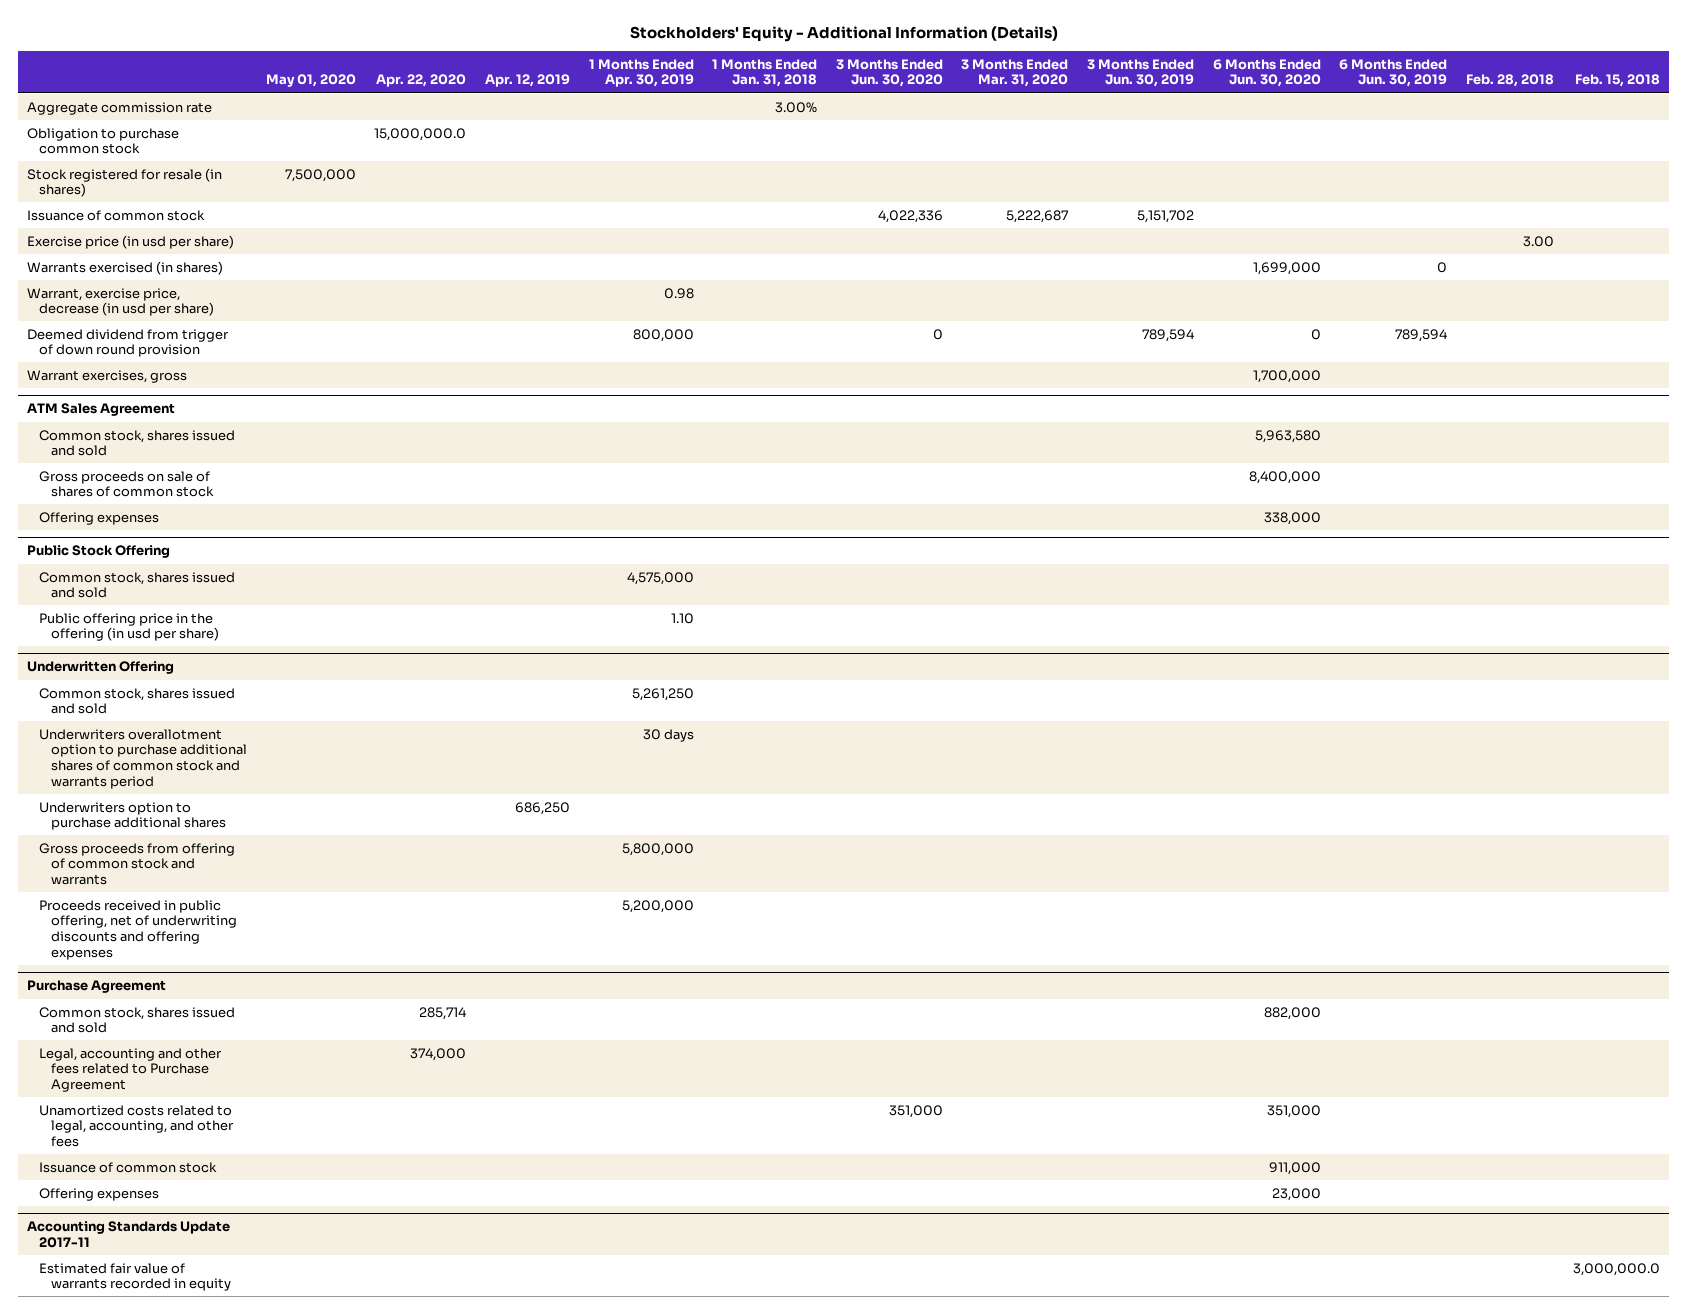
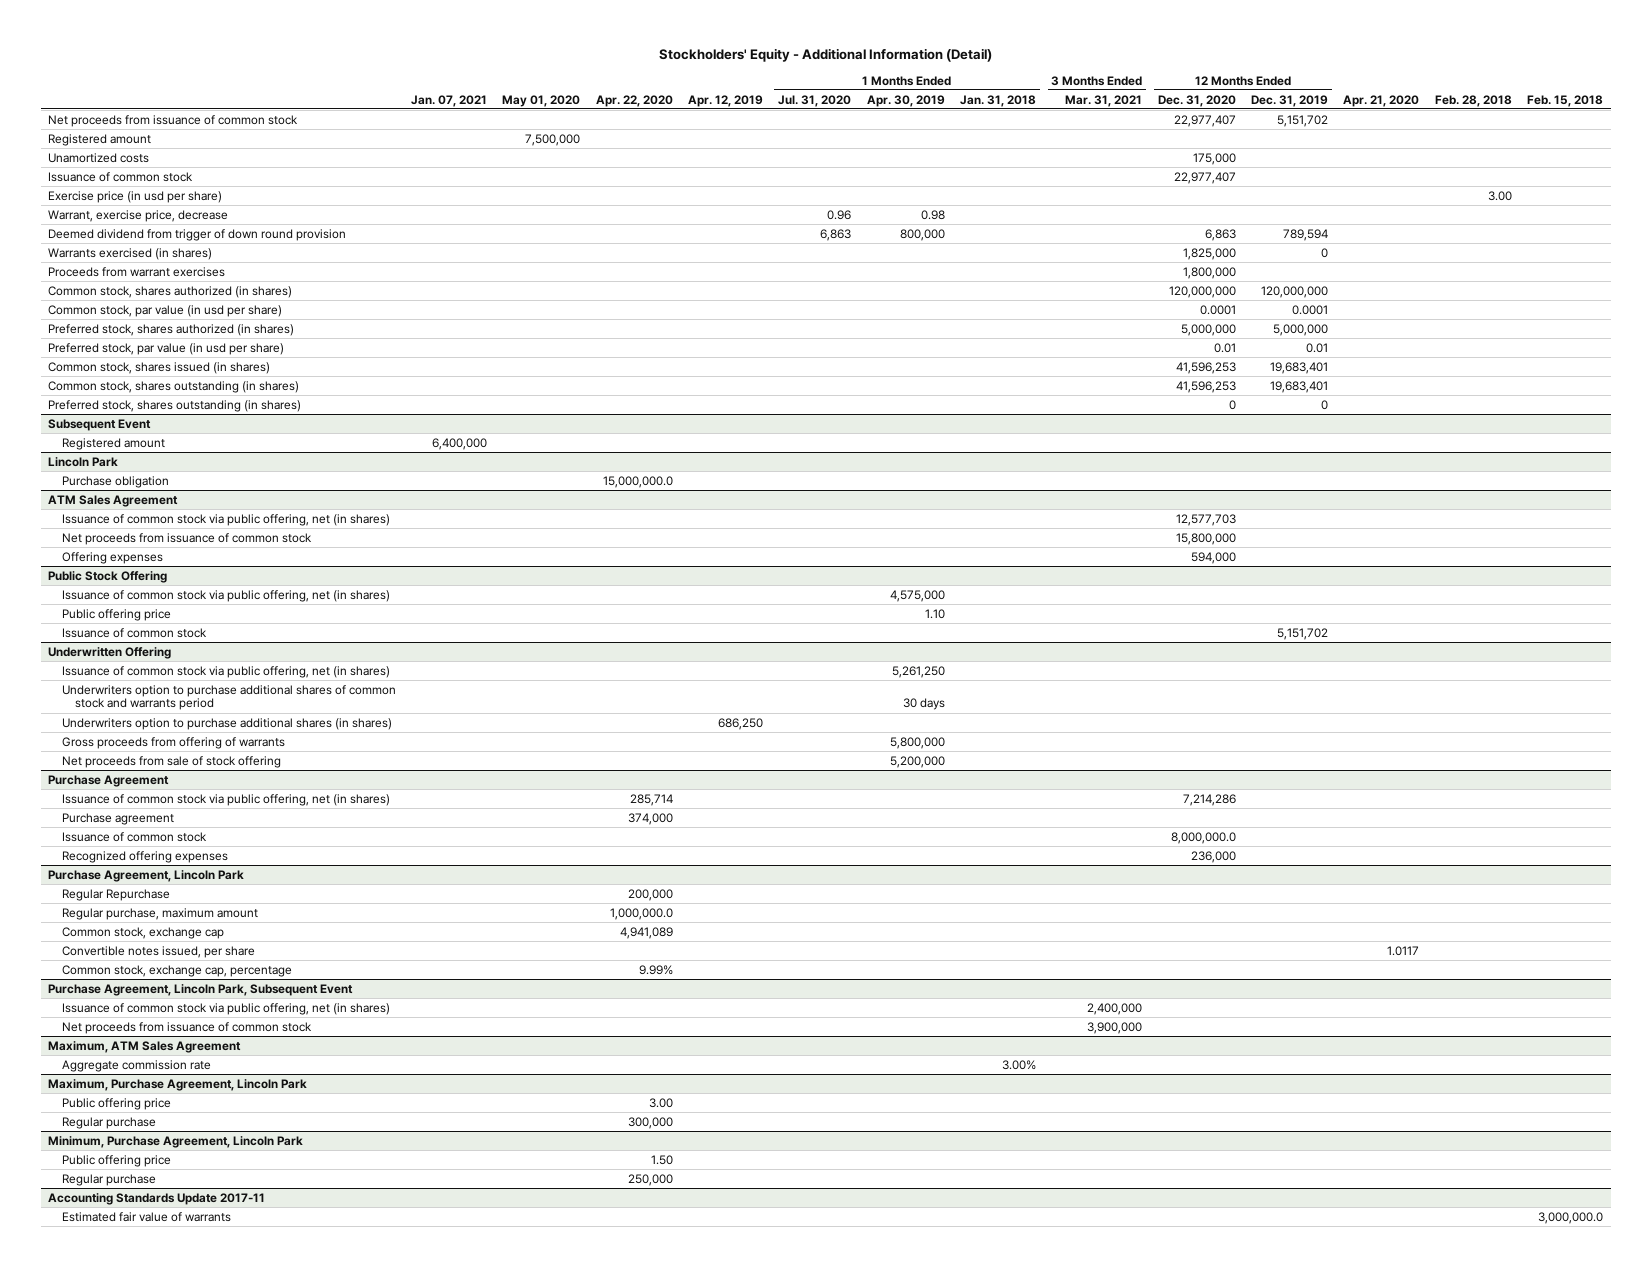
- Stockholders' Equity - Additional Information (Details)
+ Stockholders' Equity - Additional Information (Detail)
- | May 01, 2020 | Apr. 22, 2020 | Apr. 12, 2019 | 1 Months Ended Apr. 30, 2019 | 1 Months Ended Jan. 31, 2018 | 3 Months Ended Jun. 30, 2020 | 3 Months Ended Mar. 31, 2020 | 3 Months Ended Jun. 30, 2019 | 6 Months Ended Jun. 30, 2020 | 6 Months Ended Jun. 30, 2019 | Feb. 28, 2018 | Feb. 15, 2018
+ | Jan. 07, 2021 | May 01, 2020 | Apr. 22, 2020 | Apr. 12, 2019 | 1 Months Ended Jul. 31, 2020 | 1 Months Ended Apr. 30, 2019 | 1 Months Ended Jan. 31, 2018 | 3 Months Ended Mar. 31, 2021 | 12 Months Ended Dec. 31, 2020 | 12 Months Ended Dec. 31, 2019 | Apr. 21, 2020 | Feb. 28, 2018 | Feb. 15, 2018
- Aggregate commission rate | | | | | 3.00% | | | | | | |
- Obligation to purchase common stock | | 15,000,000.0 | | | | | | | | | |
- Stock registered for resale (in shares) | 7,500,000 | | | | | | | | | | |
+ Net proceeds from issuance of common stock | | | | | | | | | 22,977,407 | 5,151,702 | | |
+ Registered amount | | 7,500,000 | | | | | | | | | | |
+ Unamortized costs | | | | | | | | | 175,000 | | | |
- Warrant, exercise price, decrease (in usd per share) | | | | 0.98 | | | | | | | |
+ Warrant, exercise price, decrease | | | | | 0.96 | 0.98 | | | | | | |
- Warrant exercises, gross | | | | | | | | | 1,700,000 | | |
moved down: Warrants exercised (in shares) | | | | | | | | | 1,825,000 | 0 | | |
+ Proceeds from warrant exercises | | | | | | | | | 1,800,000 | | | |
+ Common stock, shares authorized (in shares) | | | | | | | | | 120,000,000 | 120,000,000 | | |
+ Common stock, par value (in usd per share) | | | | | | | | | 0.0001 | 0.0001 | | |
+ Preferred stock, shares authorized (in shares) | | | | | | | | | 5,000,000 | 5,000,000 | | |
+ Preferred stock, par value (in usd per share) | | | | | | | | | 0.01 | 0.01 | | |
+ Common stock, shares issued (in shares) | | | | | | | | | 41,596,253 | 19,683,401 | | |
+ Common stock, shares outstanding (in shares) | | | | | | | | | 41,596,253 | 19,683,401 | | |
+ Preferred stock, shares outstanding (in shares) | | | | | | | | | 0 | 0 | | |
+ Subsequent Event
+ Registered amount | 6,400,000 | | | | | | | | | | | |
+ Lincoln Park
+ Purchase obligation | | | 15,000,000.0 | | | | | | | | | |
@ ATM Sales Agreement
- Common stock, shares issued and sold | | | | | | | | | 5,963,580 | | |
- Gross proceeds on sale of shares of common stock | | | | | | | | | 8,400,000 | | |
+ Issuance of common stock via public offering, net (in shares) | | | | | | | | | 12,577,703 | | | |
+ Net proceeds from issuance of common stock | | | | | | | | | 15,800,000 | | | |
@ Public Stock Offering
- Common stock, shares issued and sold | | | | 4,575,000 | | | | | | | |
- Public offering price in the offering (in usd per share) | | | | 1.10 | | | | | | | |
+ Issuance of common stock via public offering, net (in shares) | | | | | | 4,575,000 | | | | | | |
+ Public offering price | | | | | | 1.10 | | | | | | |
+ Issuance of common stock | | | | | | | | | | 5,151,702 | | |
@ Underwritten Offering
- Common stock, shares issued and sold | | | | 5,261,250 | | | | | | | |
- Underwriters overallotment option to purchase additional shares of common stock and warrants period | | | | 30 days | | | | | | | |
- Underwriters option to purchase additional shares | | | 686,250 | | | | | | | | |
- Gross proceeds from offering of common stock and warrants | | | | 5,800,000 | | | | | | | |
- Proceeds received in public offering, net of underwriting discounts and offering expenses | | | | 5,200,000 | | | | | | | |
+ Issuance of common stock via public offering, net (in shares) | | | | | | 5,261,250 | | | | | | |
+ Underwriters option to purchase additional shares of common stock and warrants period | | | | | | 30 days | | | | | | |
+ Underwriters option to purchase additional shares (in shares) | | | | 686,250 | | | | | | | | |
+ Gross proceeds from offering of warrants | | | | | | 5,800,000 | | | | | | |
+ Net proceeds from sale of stock offering | | | | | | 5,200,000 | | | | | | |
@ Purchase Agreement
- Common stock, shares issued and sold | | 285,714 | | | | | | | 882,000 | | |
- Legal, accounting and other fees related to Purchase Agreement | | 374,000 | | | | | | | | | |
- Unamortized costs related to legal, accounting, and other fees | | | | | | 351,000 | | | 351,000 | | |
+ Issuance of common stock via public offering, net (in shares) | | | 285,714 | | | | | | 7,214,286 | | | |
+ Purchase agreement | | | 374,000 | | | | | | | | | |
- Offering expenses | | | | | | | | | 23,000 | | |
+ Recognized offering expenses | | | | | | | | | 236,000 | | | |
+ Purchase Agreement, Lincoln Park
+ Regular Repurchase | | | 200,000 | | | | | | | | | |
+ Regular purchase, maximum amount | | | 1,000,000.0 | | | | | | | | | |
+ Common stock, exchange cap | | | 4,941,089 | | | | | | | | | |
+ Convertible notes issued, per share | | | | | | | | | | | 1.0117 | |
+ Common stock, exchange cap, percentage | | | 9.99% | | | | | | | | | |
+ Purchase Agreement, Lincoln Park, Subsequent Event
+ Issuance of common stock via public offering, net (in shares) | | | | | | | | 2,400,000 | | | | |
+ Net proceeds from issuance of common stock | | | | | | | | 3,900,000 | | | | |
+ Maximum, ATM Sales Agreement
+ Aggregate commission rate | | | | | | | 3.00% | | | | | |
+ Maximum, Purchase Agreement, Lincoln Park
+ Public offering price | | | 3.00 | | | | | | | | | |
+ Regular purchase | | | 300,000 | | | | | | | | | |
+ Minimum, Purchase Agreement, Lincoln Park
+ Public offering price | | | 1.50 | | | | | | | | | |
+ Regular purchase | | | 250,000 | | | | | | | | | |
@ Accounting Standards Update 2017-11
- Estimated fair value of warrants recorded in equity | | | | | | | | | | | | 3,000,000.0
+ Estimated fair value of warrants | | | | | | | | | | | | | 3,000,000.0

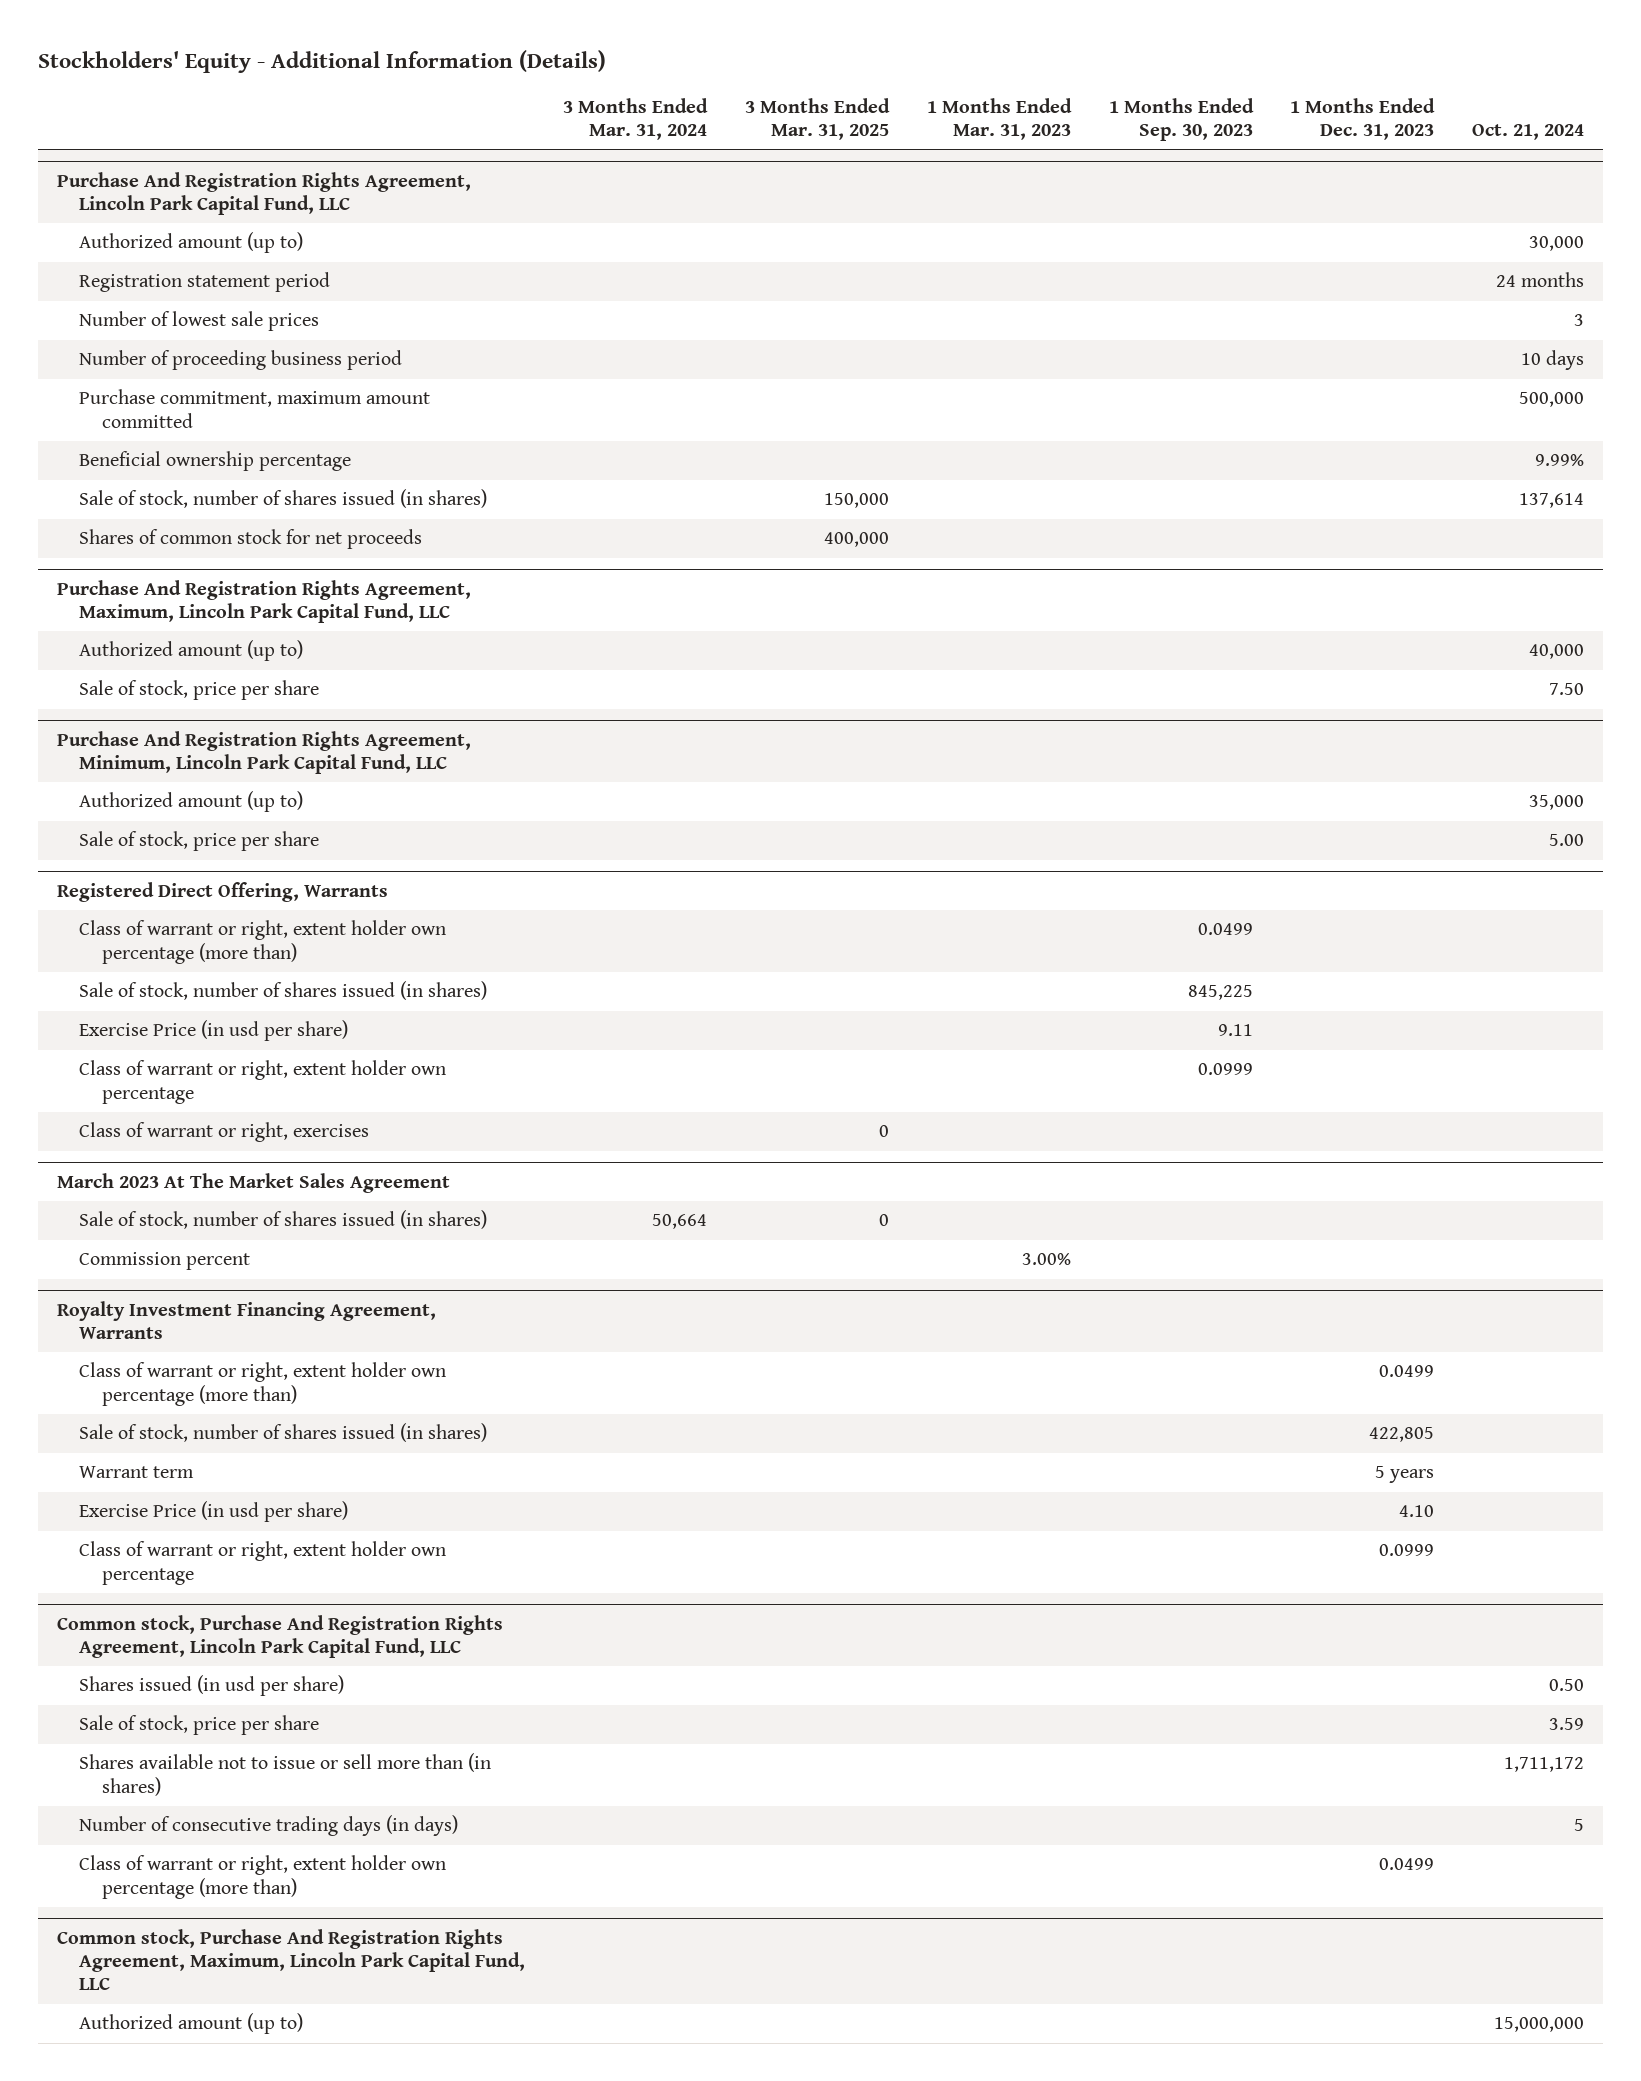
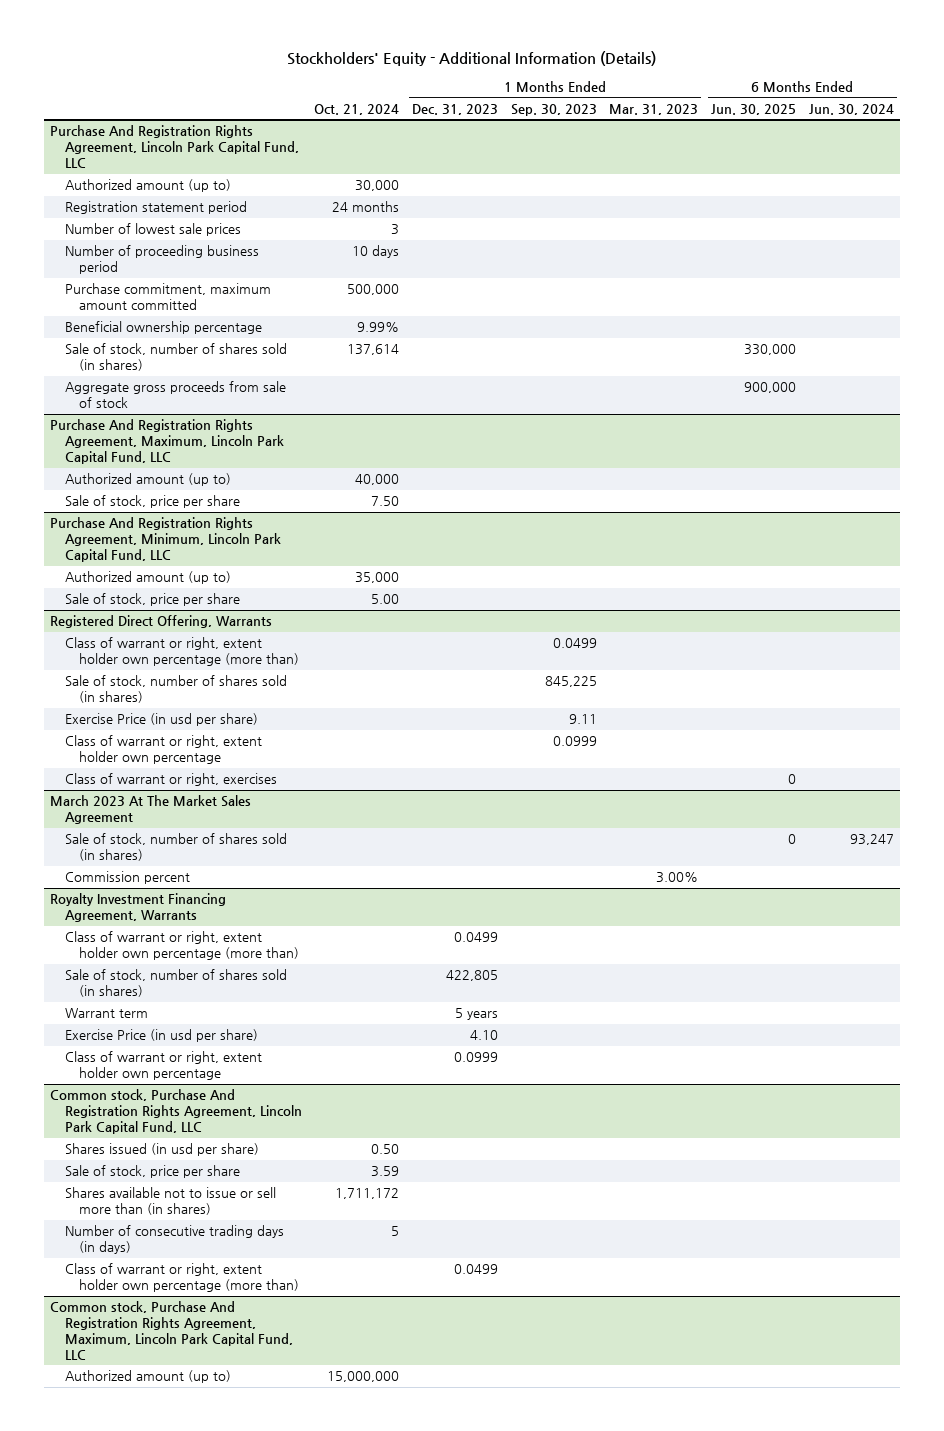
- | 3 Months Ended Mar. 31, 2024 | 3 Months Ended Mar. 31, 2025 | 1 Months Ended Mar. 31, 2023 | 1 Months Ended Sep. 30, 2023 | 1 Months Ended Dec. 31, 2023 | Oct. 21, 2024
+ | Oct. 21, 2024 | 1 Months Ended Dec. 31, 2023 | 1 Months Ended Sep. 30, 2023 | 1 Months Ended Mar. 31, 2023 | 6 Months Ended Jun. 30, 2025 | 6 Months Ended Jun. 30, 2024
@ Purchase And Registration Rights Agreement, Lincoln Park Capital Fund, LLC
- Sale of stock, number of shares issued (in shares) | | 150,000 | | | | 137,614
- Shares of common stock for net proceeds | | 400,000 | | | |
+ Sale of stock, number of shares sold (in shares) | 137,614 | | | | 330,000 |
+ Aggregate gross proceeds from sale of stock | | | | | 900,000 |
@ Registered Direct Offering, Warrants
- Sale of stock, number of shares issued (in shares) | | | | 845,225 | |
+ Sale of stock, number of shares sold (in shares) | | | 845,225 | | |
@ March 2023 At The Market Sales Agreement
- Sale of stock, number of shares issued (in shares) | 50,664 | 0 | | | |
+ Sale of stock, number of shares sold (in shares) | | | | | 0 | 93,247
@ Royalty Investment Financing Agreement, Warrants
- Sale of stock, number of shares issued (in shares) | | | | | 422,805 |
+ Sale of stock, number of shares sold (in shares) | | 422,805 | | | |

